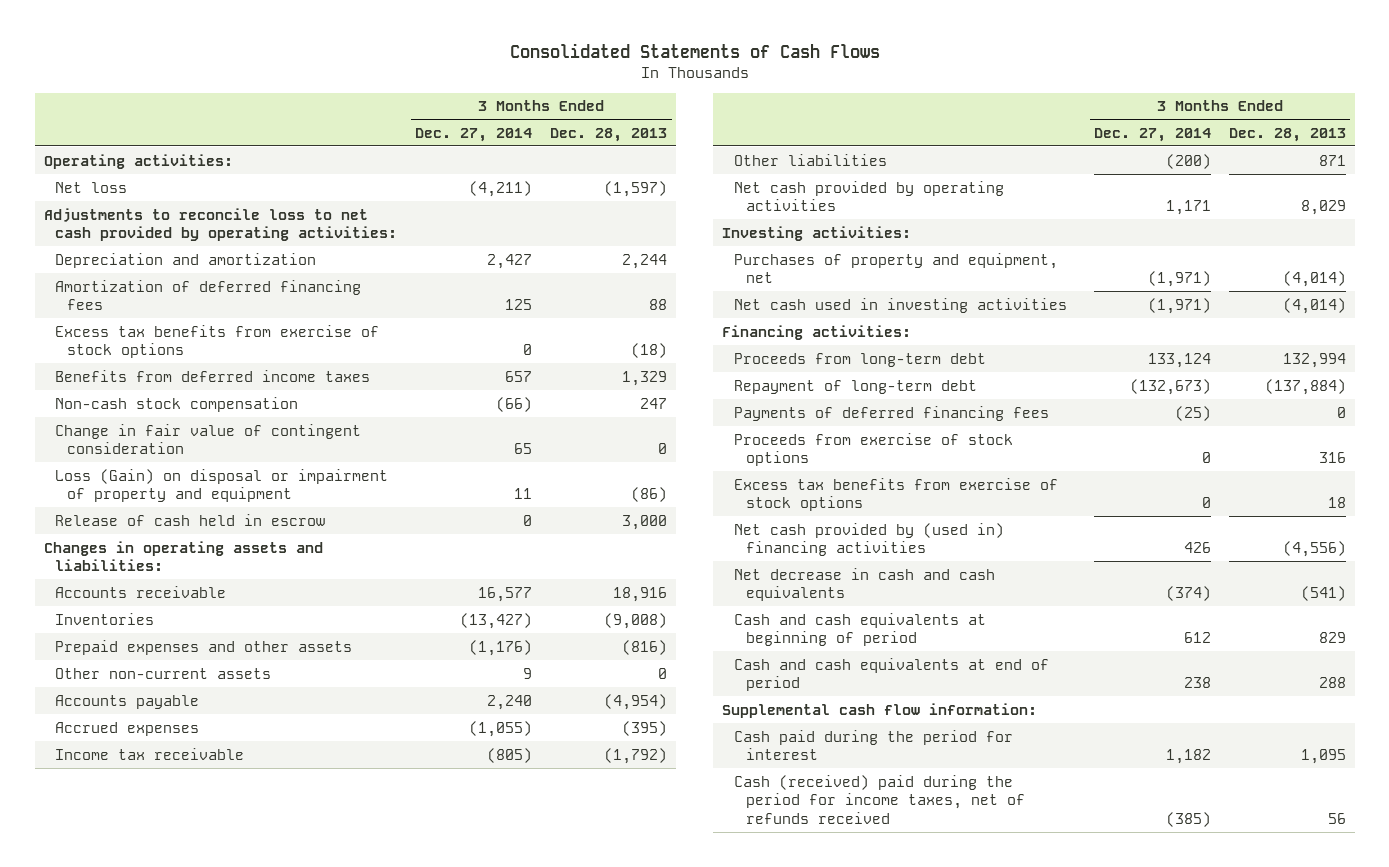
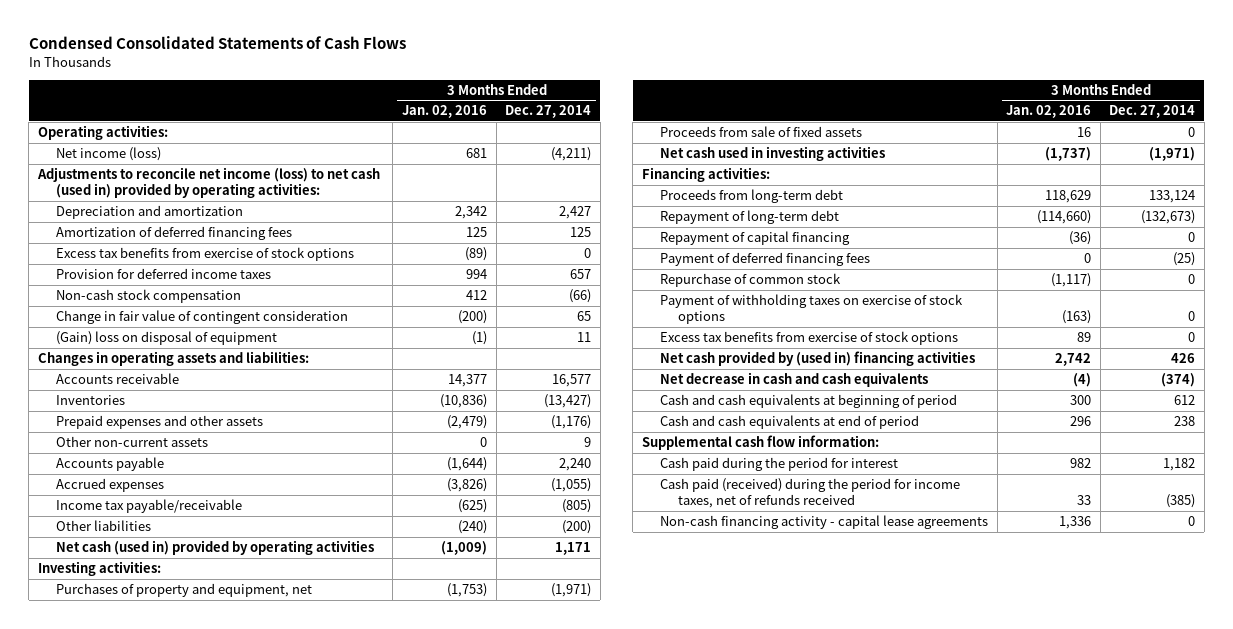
- Consolidated Statements of Cash Flows
+ Condensed Consolidated Statements of Cash Flows
- | 3 Months Ended Dec. 27, 2014 | 3 Months Ended Dec. 28, 2013
+ | 3 Months Ended Jan. 02, 2016 | 3 Months Ended Dec. 27, 2014
- Net loss | (4,211) | (1,597)
- Adjustments to reconcile loss to net cash provided by operating activities:
+ Net income (loss) | 681 | (4,211)
+ Adjustments to reconcile net income (loss) to net cash (used in) provided by operating activities:
- Benefits from deferred income taxes | 657 | 1,329
+ Provision for deferred income taxes | 994 | 657
- Loss (Gain) on disposal or impairment of property and equipment | 11 | (86)
- Release of cash held in escrow | 0 | 3,000
+ (Gain) loss on disposal of equipment | (1) | 11
- Income tax receivable | (805) | (1,792)
+ Income tax payable/receivable | (625) | (805)
- Net cash provided by operating activities | 1,171 | 8,029
+ Net cash (used in) provided by operating activities | (1,009) | 1,171
+ Proceeds from sale of fixed assets | 16 | 0
- Payments of deferred financing fees | (25) | 0
- Proceeds from exercise of stock options | 0 | 316
+ Repayment of capital financing | (36) | 0
+ Payment of deferred financing fees | 0 | (25)
+ Repurchase of common stock | (1,117) | 0
+ Payment of withholding taxes on exercise of stock options | (163) | 0
- Cash (received) paid during the period for income taxes, net of refunds received | (385) | 56
+ Cash paid (received) during the period for income taxes, net of refunds received | 33 | (385)
+ Non-cash financing activity - capital lease agreements | 1,336 | 0

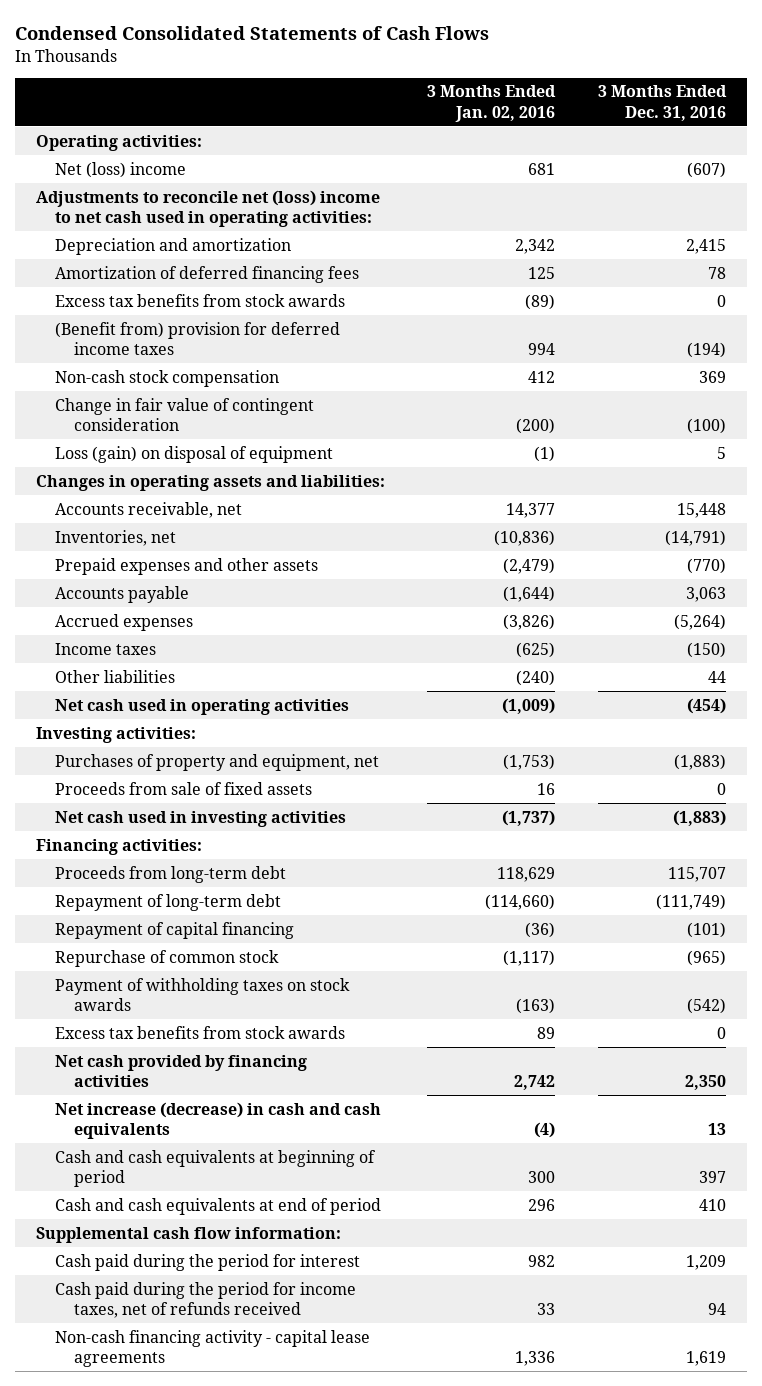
- | 3 Months Ended Jan. 02, 2016 | 3 Months Ended Dec. 27, 2014
+ | 3 Months Ended Jan. 02, 2016 | 3 Months Ended Dec. 31, 2016
- Net income (loss) | 681 | (4,211)
- Adjustments to reconcile net income (loss) to net cash (used in) provided by operating activities:
+ Net (loss) income | 681 | (607)
+ Adjustments to reconcile net (loss) income to net cash used in operating activities:
- Excess tax benefits from exercise of stock options | (89) | 0
- Provision for deferred income taxes | 994 | 657
+ Excess tax benefits from stock awards | (89) | 0
+ (Benefit from) provision for deferred income taxes | 994 | (194)
- (Gain) loss on disposal of equipment | (1) | 11
+ Loss (gain) on disposal of equipment | (1) | 5
- Accounts receivable | 14,377 | 16,577
- Inventories | (10,836) | (13,427)
+ Accounts receivable, net | 14,377 | 15,448
+ Inventories, net | (10,836) | (14,791)
- Other non-current assets | 0 | 9
- Income tax payable/receivable | (625) | (805)
+ Income taxes | (625) | (150)
- Net cash (used in) provided by operating activities | (1,009) | 1,171
+ Net cash used in operating activities | (1,009) | (454)
- Payment of deferred financing fees | 0 | (25)
- Payment of withholding taxes on exercise of stock options | (163) | 0
- Excess tax benefits from exercise of stock options | 89 | 0
- Net cash provided by (used in) financing activities | 2,742 | 426
- Net decrease in cash and cash equivalents | (4) | (374)
+ Payment of withholding taxes on stock awards | (163) | (542)
+ Excess tax benefits from stock awards | 89 | 0
+ Net cash provided by financing activities | 2,742 | 2,350
+ Net increase (decrease) in cash and cash equivalents | (4) | 13
- Cash paid (received) during the period for income taxes, net of refunds received | 33 | (385)
+ Cash paid during the period for income taxes, net of refunds received | 33 | 94

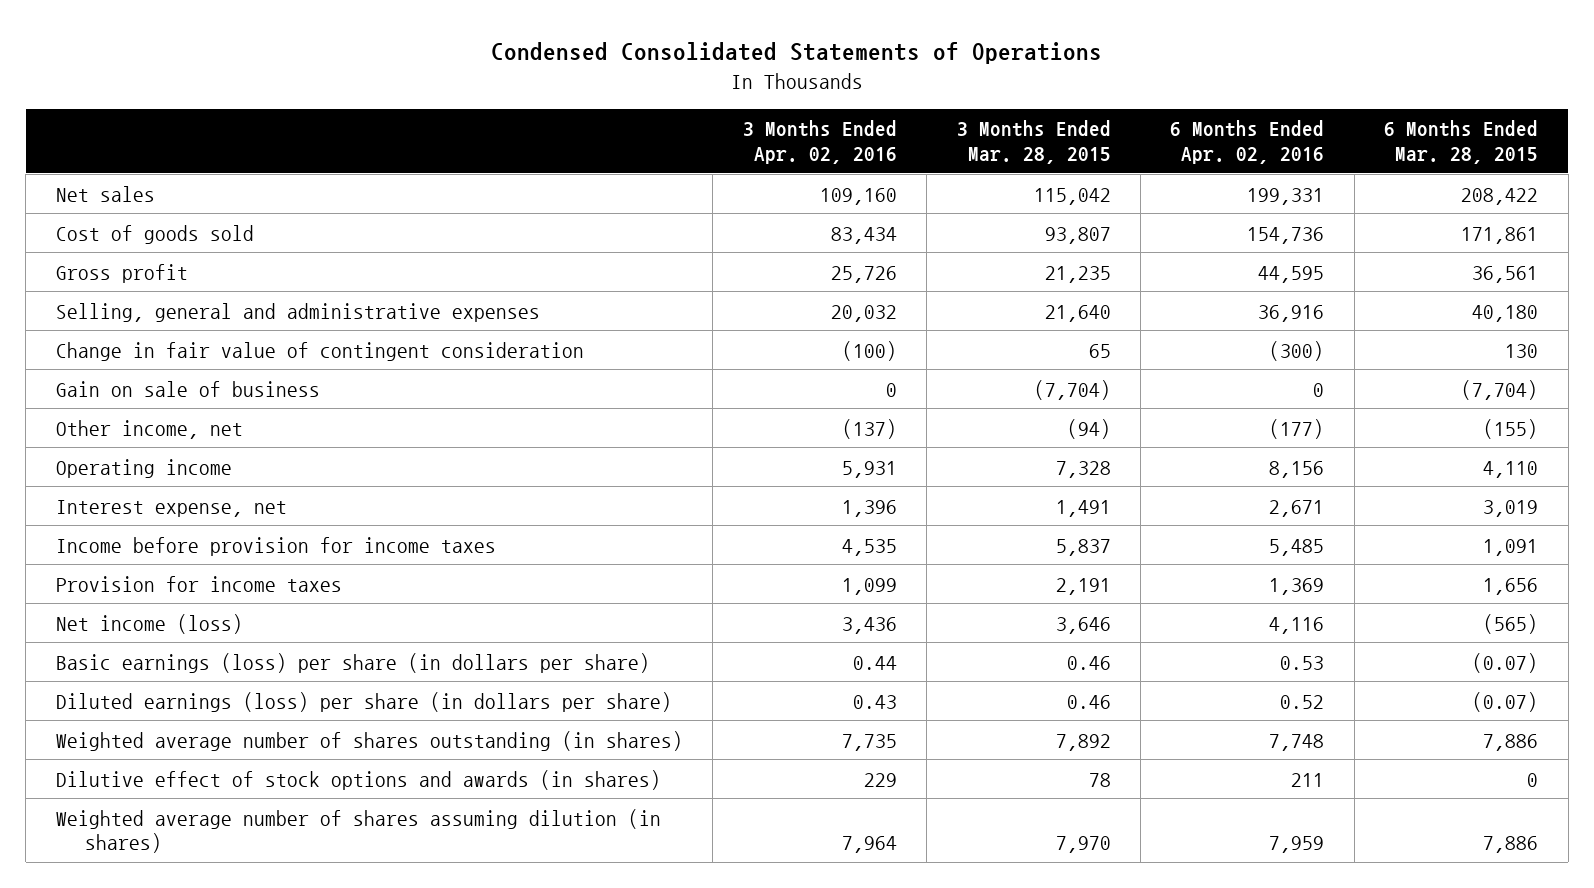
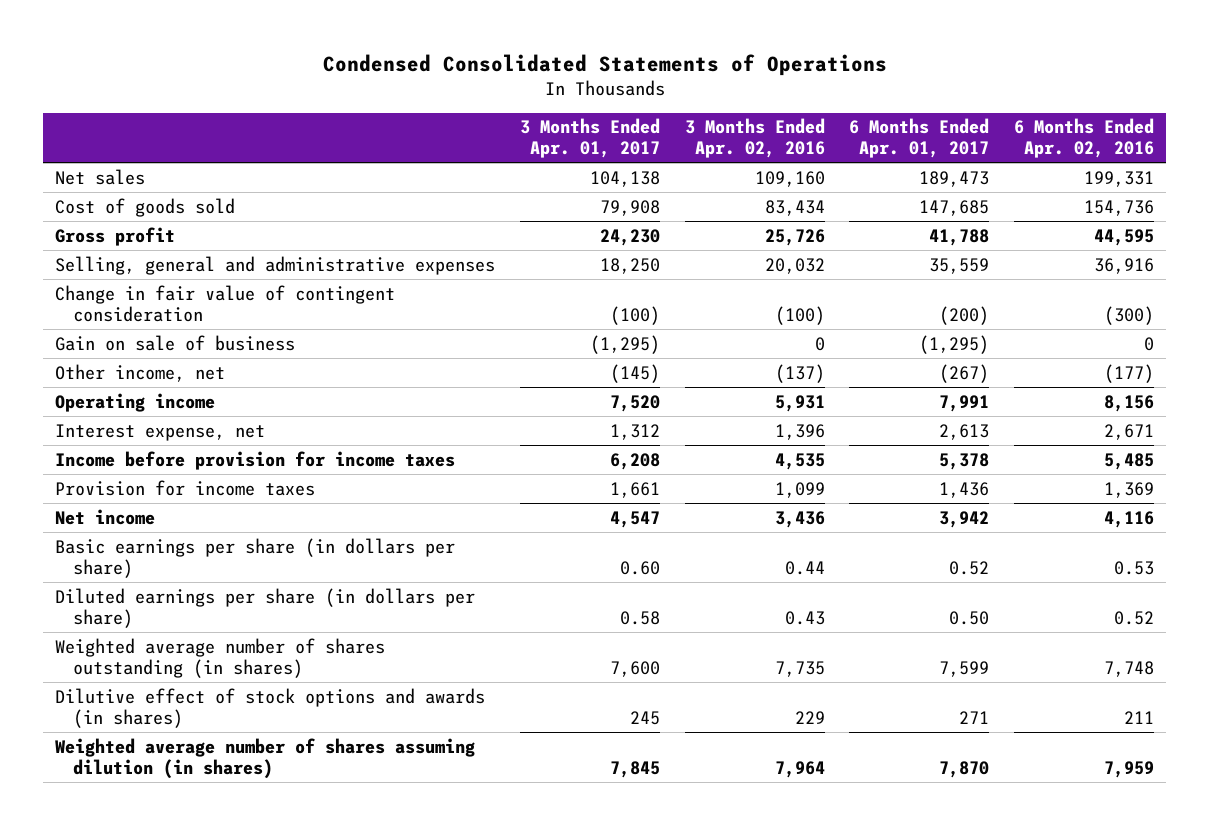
- | 3 Months Ended Apr. 02, 2016 | 3 Months Ended Mar. 28, 2015 | 6 Months Ended Apr. 02, 2016 | 6 Months Ended Mar. 28, 2015
+ | 3 Months Ended Apr. 01, 2017 | 3 Months Ended Apr. 02, 2016 | 6 Months Ended Apr. 01, 2017 | 6 Months Ended Apr. 02, 2016
- Net income (loss) | 3,436 | 3,646 | 4,116 | (565)
- Basic earnings (loss) per share (in dollars per share) | 0.44 | 0.46 | 0.53 | (0.07)
- Diluted earnings (loss) per share (in dollars per share) | 0.43 | 0.46 | 0.52 | (0.07)
+ Net income | 4,547 | 3,436 | 3,942 | 4,116
+ Basic earnings per share (in dollars per share) | 0.60 | 0.44 | 0.52 | 0.53
+ Diluted earnings per share (in dollars per share) | 0.58 | 0.43 | 0.50 | 0.52

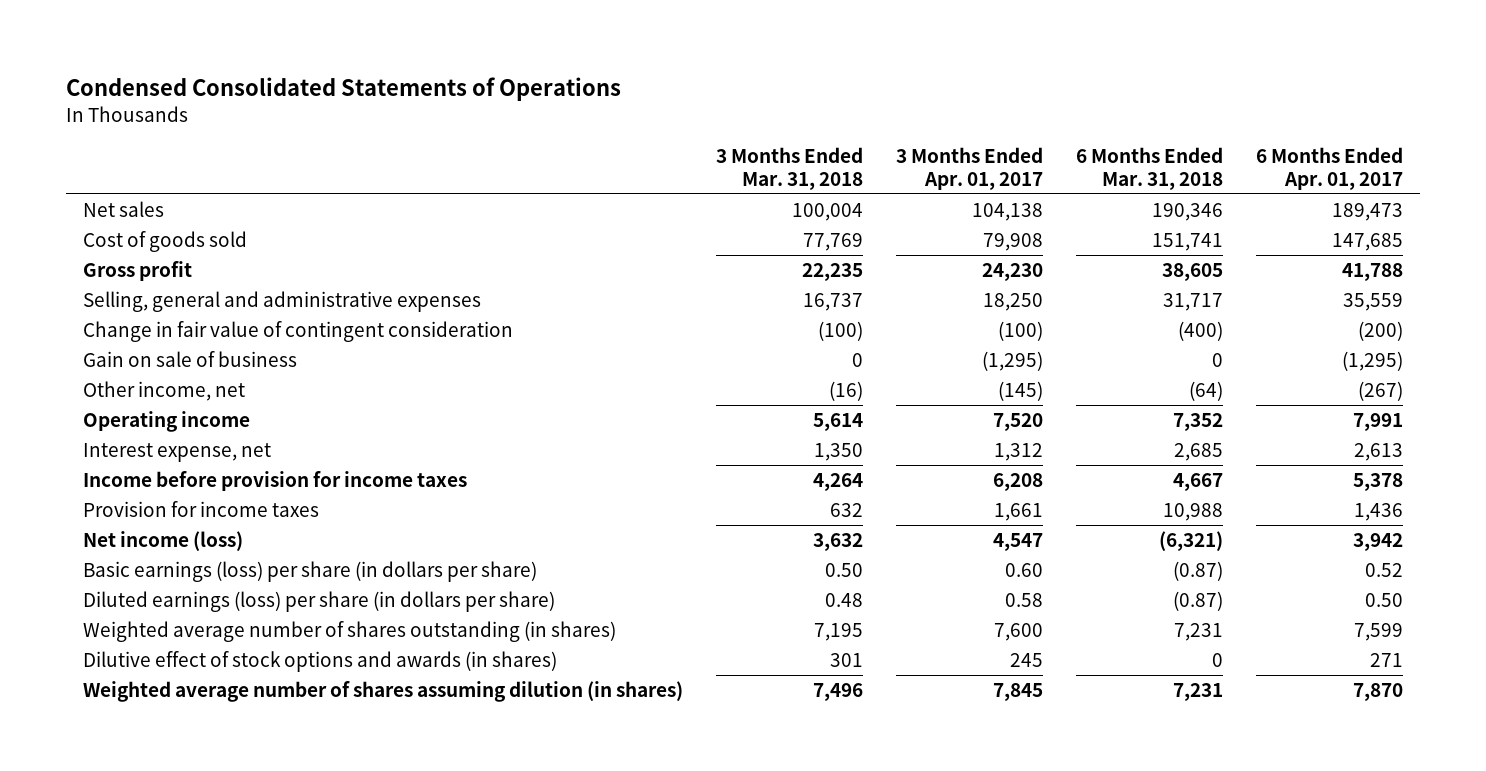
- | 3 Months Ended Apr. 01, 2017 | 3 Months Ended Apr. 02, 2016 | 6 Months Ended Apr. 01, 2017 | 6 Months Ended Apr. 02, 2016
+ | 3 Months Ended Mar. 31, 2018 | 3 Months Ended Apr. 01, 2017 | 6 Months Ended Mar. 31, 2018 | 6 Months Ended Apr. 01, 2017
- Net income | 4,547 | 3,436 | 3,942 | 4,116
- Basic earnings per share (in dollars per share) | 0.60 | 0.44 | 0.52 | 0.53
- Diluted earnings per share (in dollars per share) | 0.58 | 0.43 | 0.50 | 0.52
+ Net income (loss) | 3,632 | 4,547 | (6,321) | 3,942
+ Basic earnings (loss) per share (in dollars per share) | 0.50 | 0.60 | (0.87) | 0.52
+ Diluted earnings (loss) per share (in dollars per share) | 0.48 | 0.58 | (0.87) | 0.50

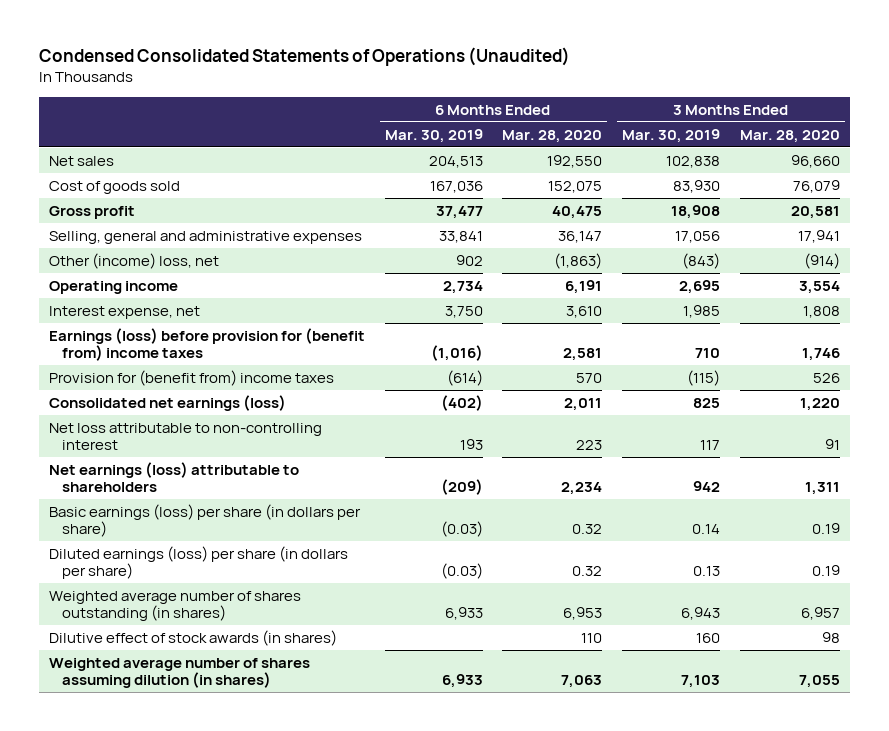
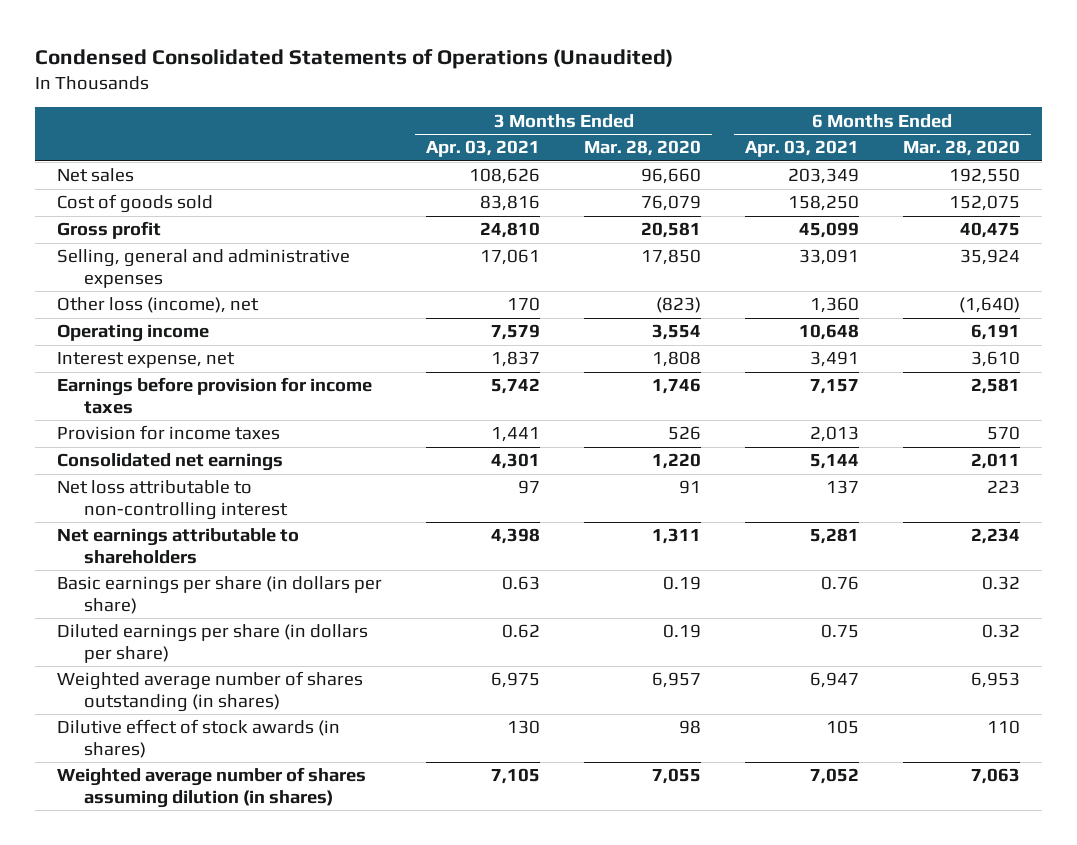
- | 6 Months Ended Mar. 30, 2019 | 6 Months Ended Mar. 28, 2020 | 3 Months Ended Mar. 30, 2019 | 3 Months Ended Mar. 28, 2020
+ | 3 Months Ended Apr. 03, 2021 | 3 Months Ended Mar. 28, 2020 | 6 Months Ended Apr. 03, 2021 | 6 Months Ended Mar. 28, 2020
- Selling, general and administrative expenses | 33,841 | 36,147 | 17,056 | 17,941
- Other (income) loss, net | 902 | (1,863) | (843) | (914)
+ Selling, general and administrative expenses | 17,061 | 17,850 | 33,091 | 35,924
+ Other loss (income), net | 170 | (823) | 1,360 | (1,640)
- Earnings (loss) before provision for (benefit from) income taxes | (1,016) | 2,581 | 710 | 1,746
- Provision for (benefit from) income taxes | (614) | 570 | (115) | 526
- Consolidated net earnings (loss) | (402) | 2,011 | 825 | 1,220
+ Earnings before provision for income taxes | 5,742 | 1,746 | 7,157 | 2,581
+ Provision for income taxes | 1,441 | 526 | 2,013 | 570
+ Consolidated net earnings | 4,301 | 1,220 | 5,144 | 2,011
- Net earnings (loss) attributable to shareholders | (209) | 2,234 | 942 | 1,311
- Basic earnings (loss) per share (in dollars per share) | (0.03) | 0.32 | 0.14 | 0.19
- Diluted earnings (loss) per share (in dollars per share) | (0.03) | 0.32 | 0.13 | 0.19
+ Net earnings attributable to shareholders | 4,398 | 1,311 | 5,281 | 2,234
+ Basic earnings per share (in dollars per share) | 0.63 | 0.19 | 0.76 | 0.32
+ Diluted earnings per share (in dollars per share) | 0.62 | 0.19 | 0.75 | 0.32

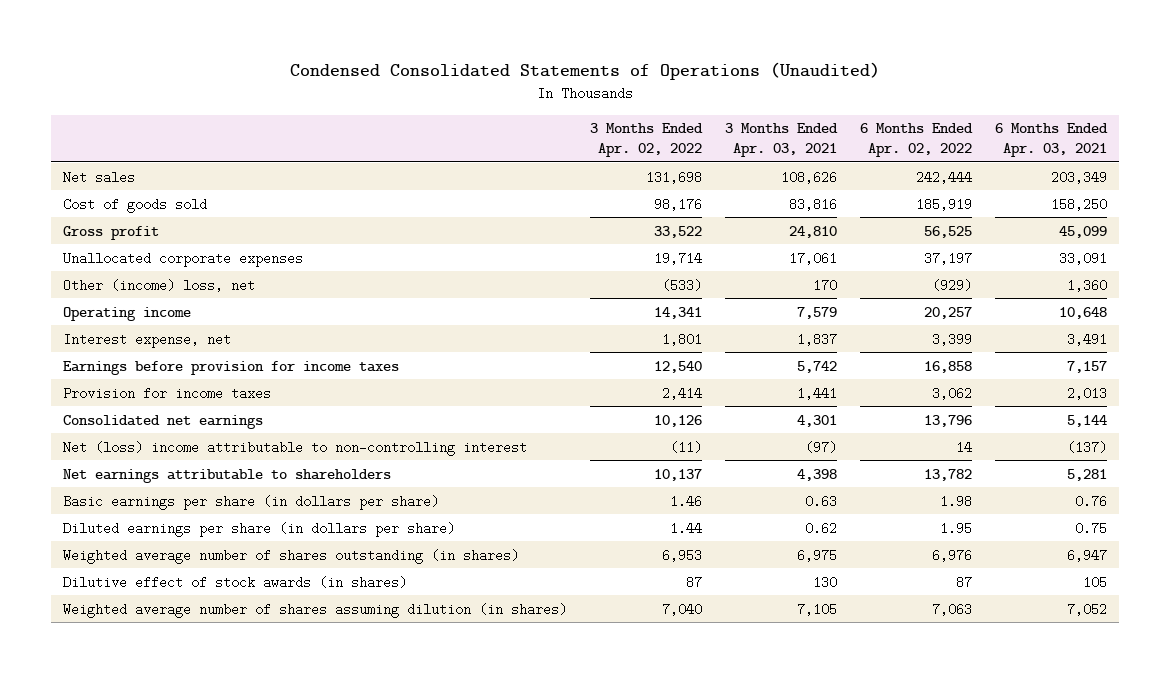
- | 3 Months Ended Apr. 03, 2021 | 3 Months Ended Mar. 28, 2020 | 6 Months Ended Apr. 03, 2021 | 6 Months Ended Mar. 28, 2020
+ | 3 Months Ended Apr. 02, 2022 | 3 Months Ended Apr. 03, 2021 | 6 Months Ended Apr. 02, 2022 | 6 Months Ended Apr. 03, 2021
- Selling, general and administrative expenses | 17,061 | 17,850 | 33,091 | 35,924
- Other loss (income), net | 170 | (823) | 1,360 | (1,640)
+ Unallocated corporate expenses | 19,714 | 17,061 | 37,197 | 33,091
+ Other (income) loss, net | (533) | 170 | (929) | 1,360
- Net loss attributable to non-controlling interest | 97 | 91 | 137 | 223
+ Net (loss) income attributable to non-controlling interest | (11) | (97) | 14 | (137)

